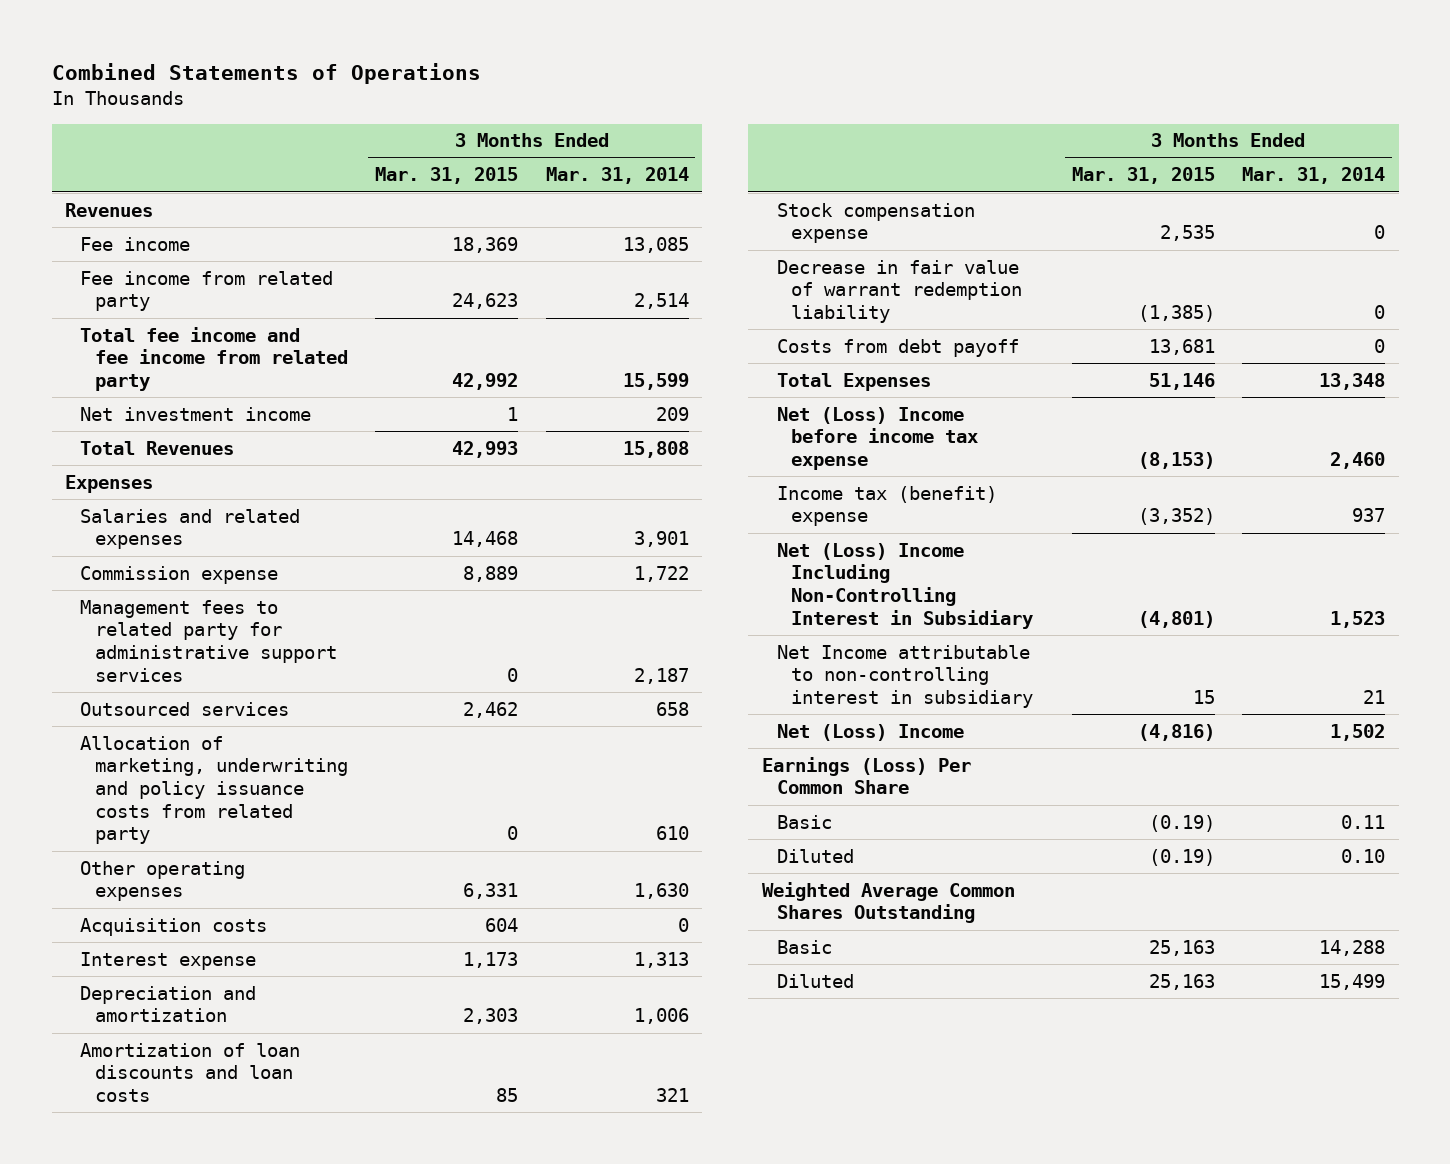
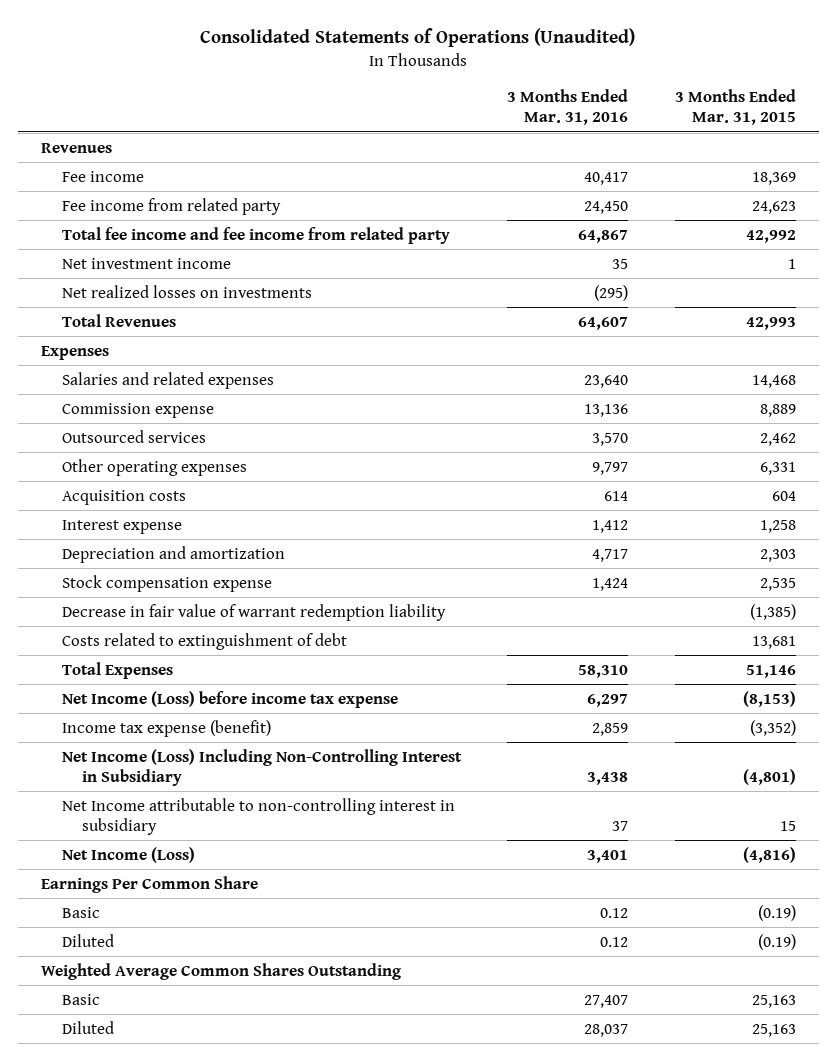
- Combined Statements of Operations
+ Consolidated Statements of Operations (Unaudited)
- | 3 Months Ended Mar. 31, 2015 | 3 Months Ended Mar. 31, 2014
+ | 3 Months Ended Mar. 31, 2016 | 3 Months Ended Mar. 31, 2015
+ Net realized losses on investments | (295) |
- Management fees to related party for administrative support services | 0 | 2,187
- Allocation of marketing, underwriting and policy issuance costs from related party | 0 | 610
- Interest expense | 1,173 | 1,313
+ Interest expense | 1,412 | 1,258
- Amortization of loan discounts and loan costs | 85 | 321
- Costs from debt payoff | 13,681 | 0
+ Costs related to extinguishment of debt | | 13,681
- Net (Loss) Income before income tax expense | (8,153) | 2,460
- Income tax (benefit) expense | (3,352) | 937
- Net (Loss) Income Including Non-Controlling Interest in Subsidiary | (4,801) | 1,523
+ Net Income (Loss) before income tax expense | 6,297 | (8,153)
+ Income tax expense (benefit) | 2,859 | (3,352)
+ Net Income (Loss) Including Non-Controlling Interest in Subsidiary | 3,438 | (4,801)
- Net (Loss) Income | (4,816) | 1,502
- Earnings (Loss) Per Common Share
+ Net Income (Loss) | 3,401 | (4,816)
+ Earnings Per Common Share

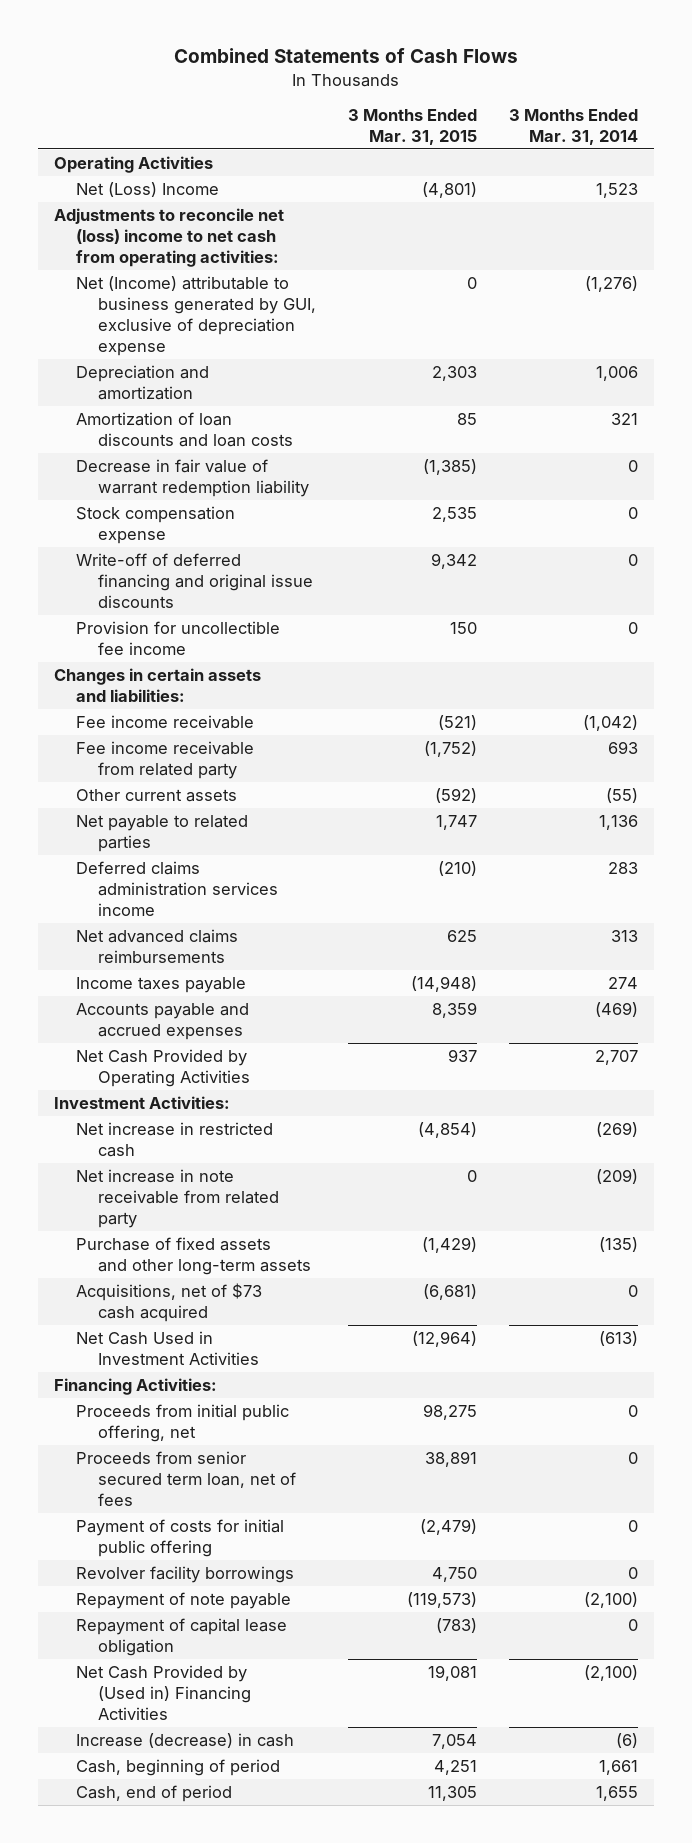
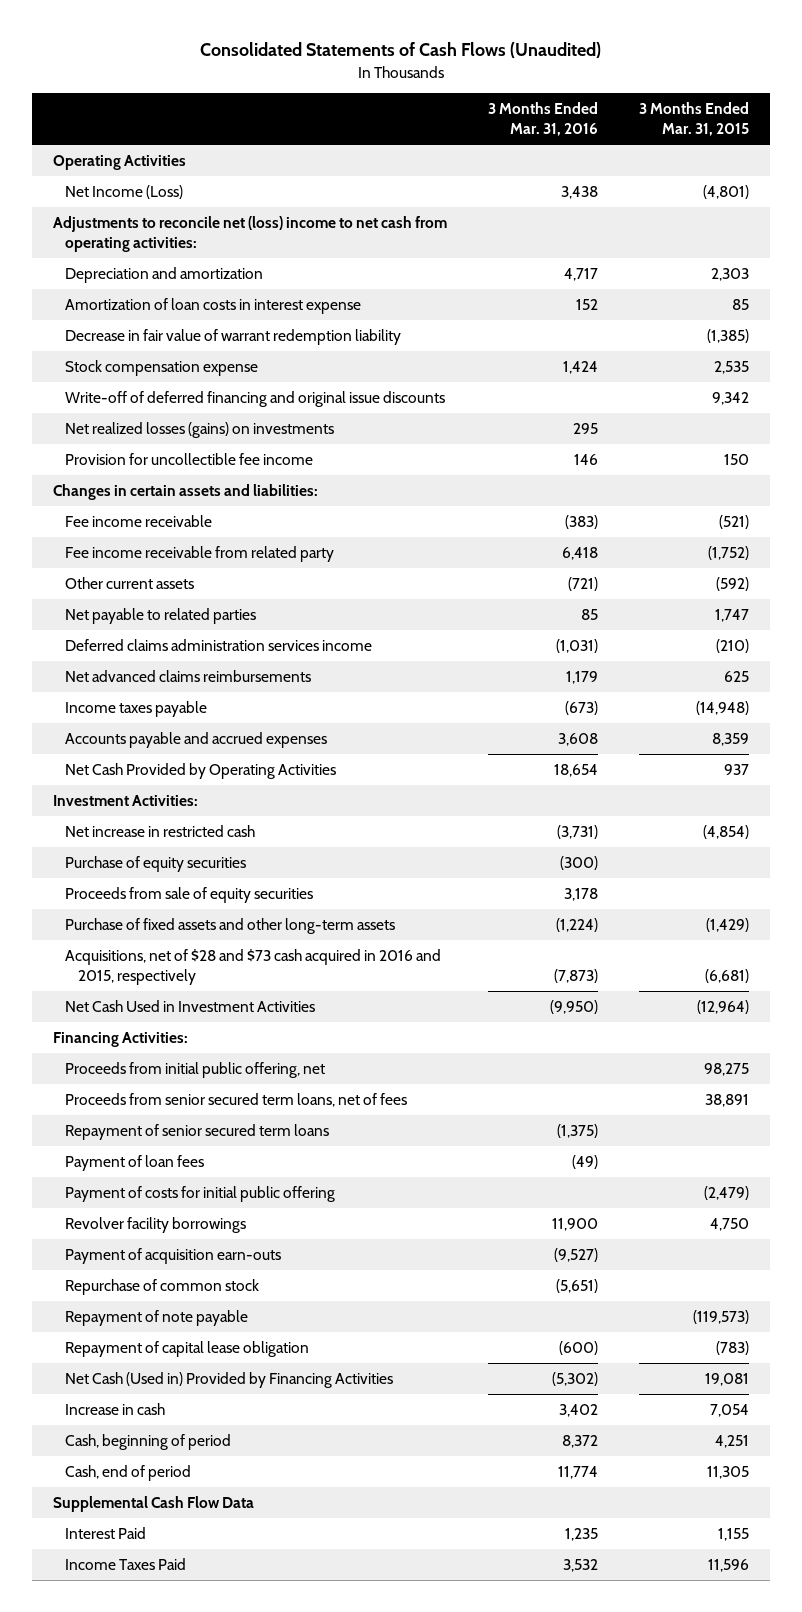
- Combined Statements of Cash Flows
+ Consolidated Statements of Cash Flows (Unaudited)
- | 3 Months Ended Mar. 31, 2015 | 3 Months Ended Mar. 31, 2014
+ | 3 Months Ended Mar. 31, 2016 | 3 Months Ended Mar. 31, 2015
- Net (Loss) Income | (4,801) | 1,523
+ Net Income (Loss) | 3,438 | (4,801)
- Net (Income) attributable to business generated by GUI, exclusive of depreciation expense | 0 | (1,276)
- Amortization of loan discounts and loan costs | 85 | 321
+ Amortization of loan costs in interest expense | 152 | 85
+ Net realized losses (gains) on investments | 295 |
- Net increase in note receivable from related party | 0 | (209)
+ Purchase of equity securities | (300) |
+ Proceeds from sale of equity securities | 3,178 |
- Acquisitions, net of $73 cash acquired | (6,681) | 0
+ Acquisitions, net of $28 and $73 cash acquired in 2016 and 2015, respectively | (7,873) | (6,681)
- Proceeds from senior secured term loan, net of fees | 38,891 | 0
+ Proceeds from senior secured term loans, net of fees | | 38,891
+ Repayment of senior secured term loans | (1,375) |
+ Payment of loan fees | (49) |
+ Payment of acquisition earn-outs | (9,527) |
+ Repurchase of common stock | (5,651) |
- Net Cash Provided by (Used in) Financing Activities | 19,081 | (2,100)
- Increase (decrease) in cash | 7,054 | (6)
+ Net Cash (Used in) Provided by Financing Activities | (5,302) | 19,081
+ Increase in cash | 3,402 | 7,054
+ Supplemental Cash Flow Data
+ Interest Paid | 1,235 | 1,155
+ Income Taxes Paid | 3,532 | 11,596

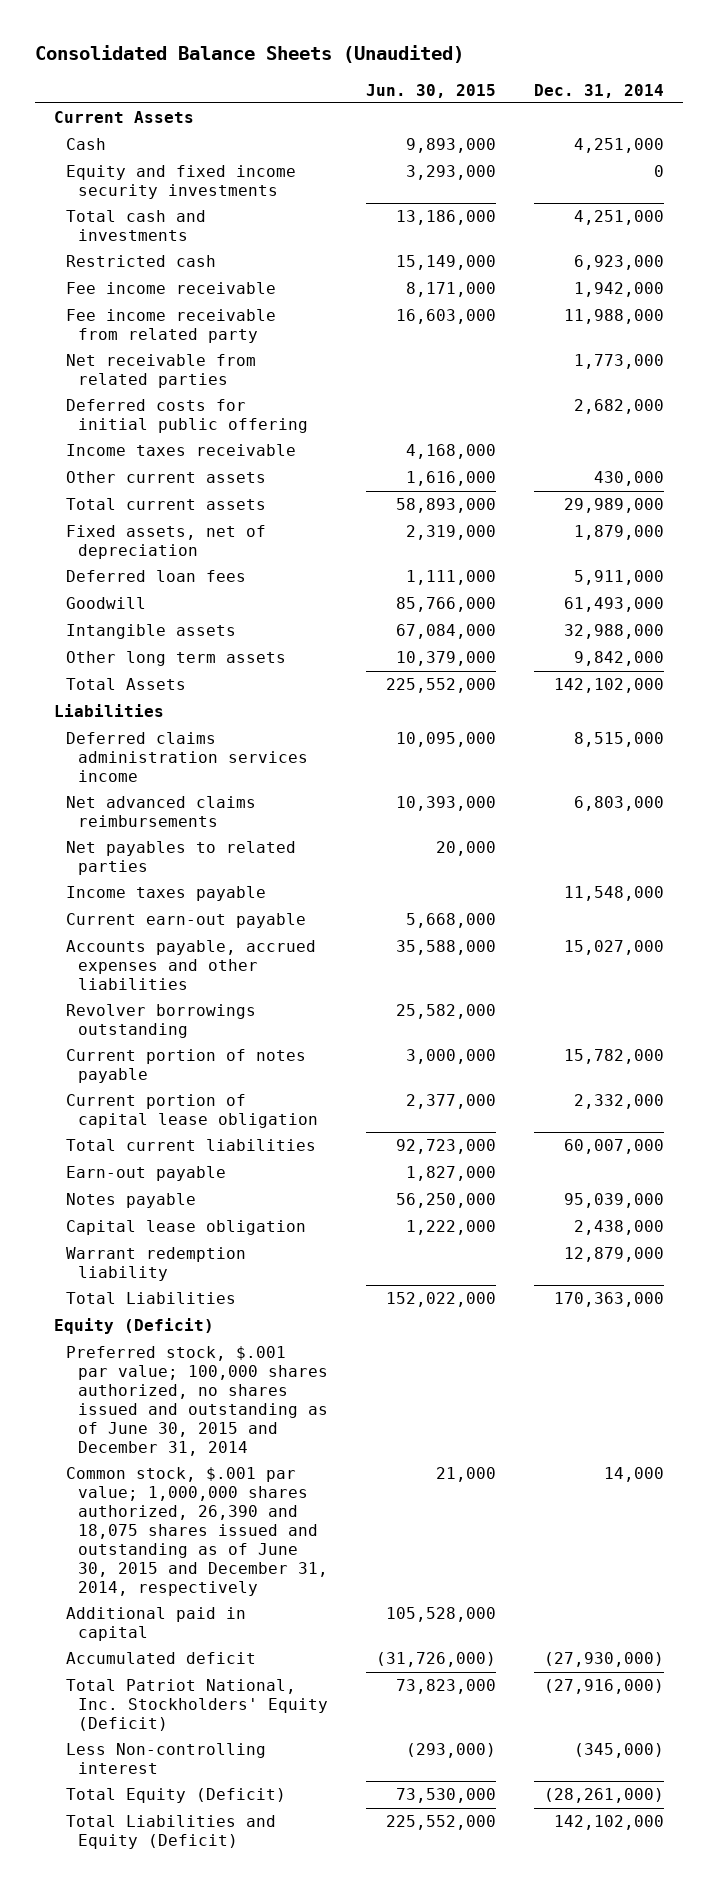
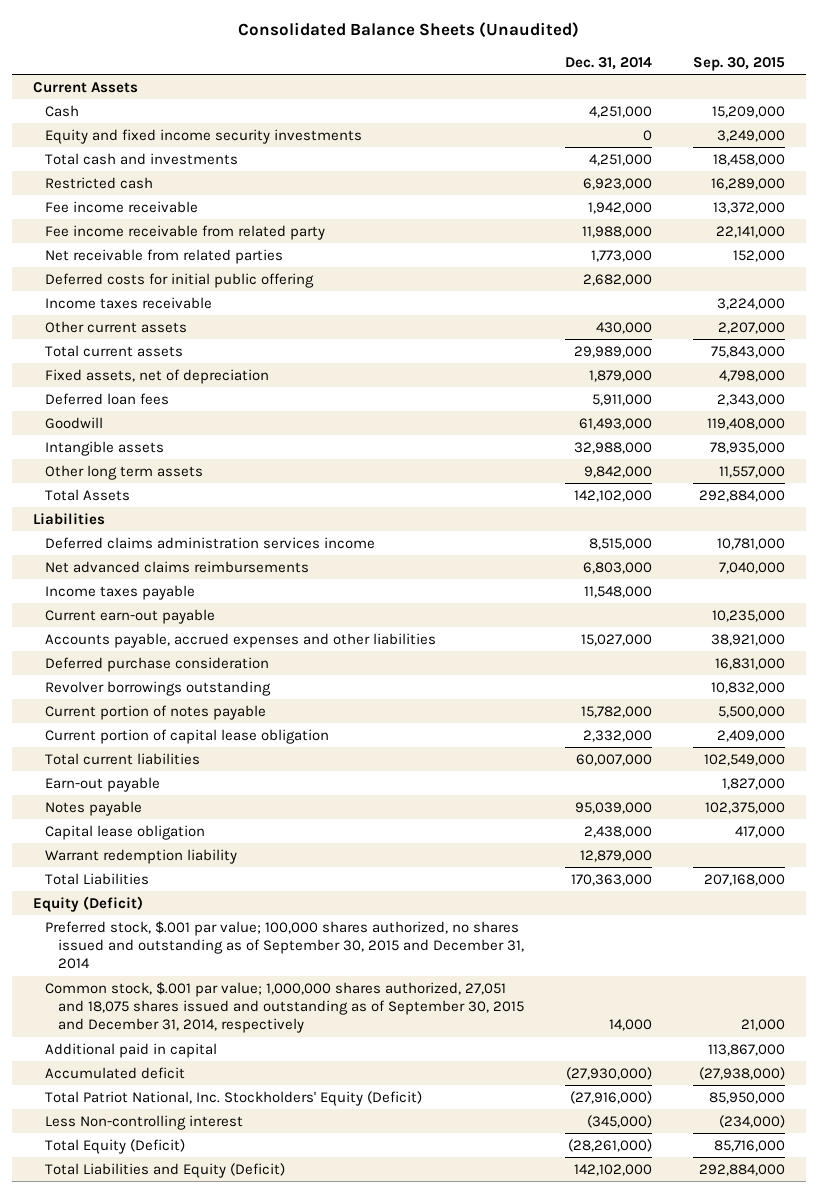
- | Jun. 30, 2015 | Dec. 31, 2014
+ | Dec. 31, 2014 | Sep. 30, 2015
- Net payables to related parties | 20,000 |
+ Deferred purchase consideration | | 16,831,000
- Preferred stock, $.001 par value; 100,000 shares authorized, no shares issued and outstanding as of June 30, 2015 and December 31, 2014
- Common stock, $.001 par value; 1,000,000 shares authorized, 26,390 and 18,075 shares issued and outstanding as of June 30, 2015 and December 31, 2014, respectively | 21,000 | 14,000
+ Preferred stock, $.001 par value; 100,000 shares authorized, no shares issued and outstanding as of September 30, 2015 and December 31, 2014
+ Common stock, $.001 par value; 1,000,000 shares authorized, 27,051 and 18,075 shares issued and outstanding as of September 30, 2015 and December 31, 2014, respectively | 14,000 | 21,000

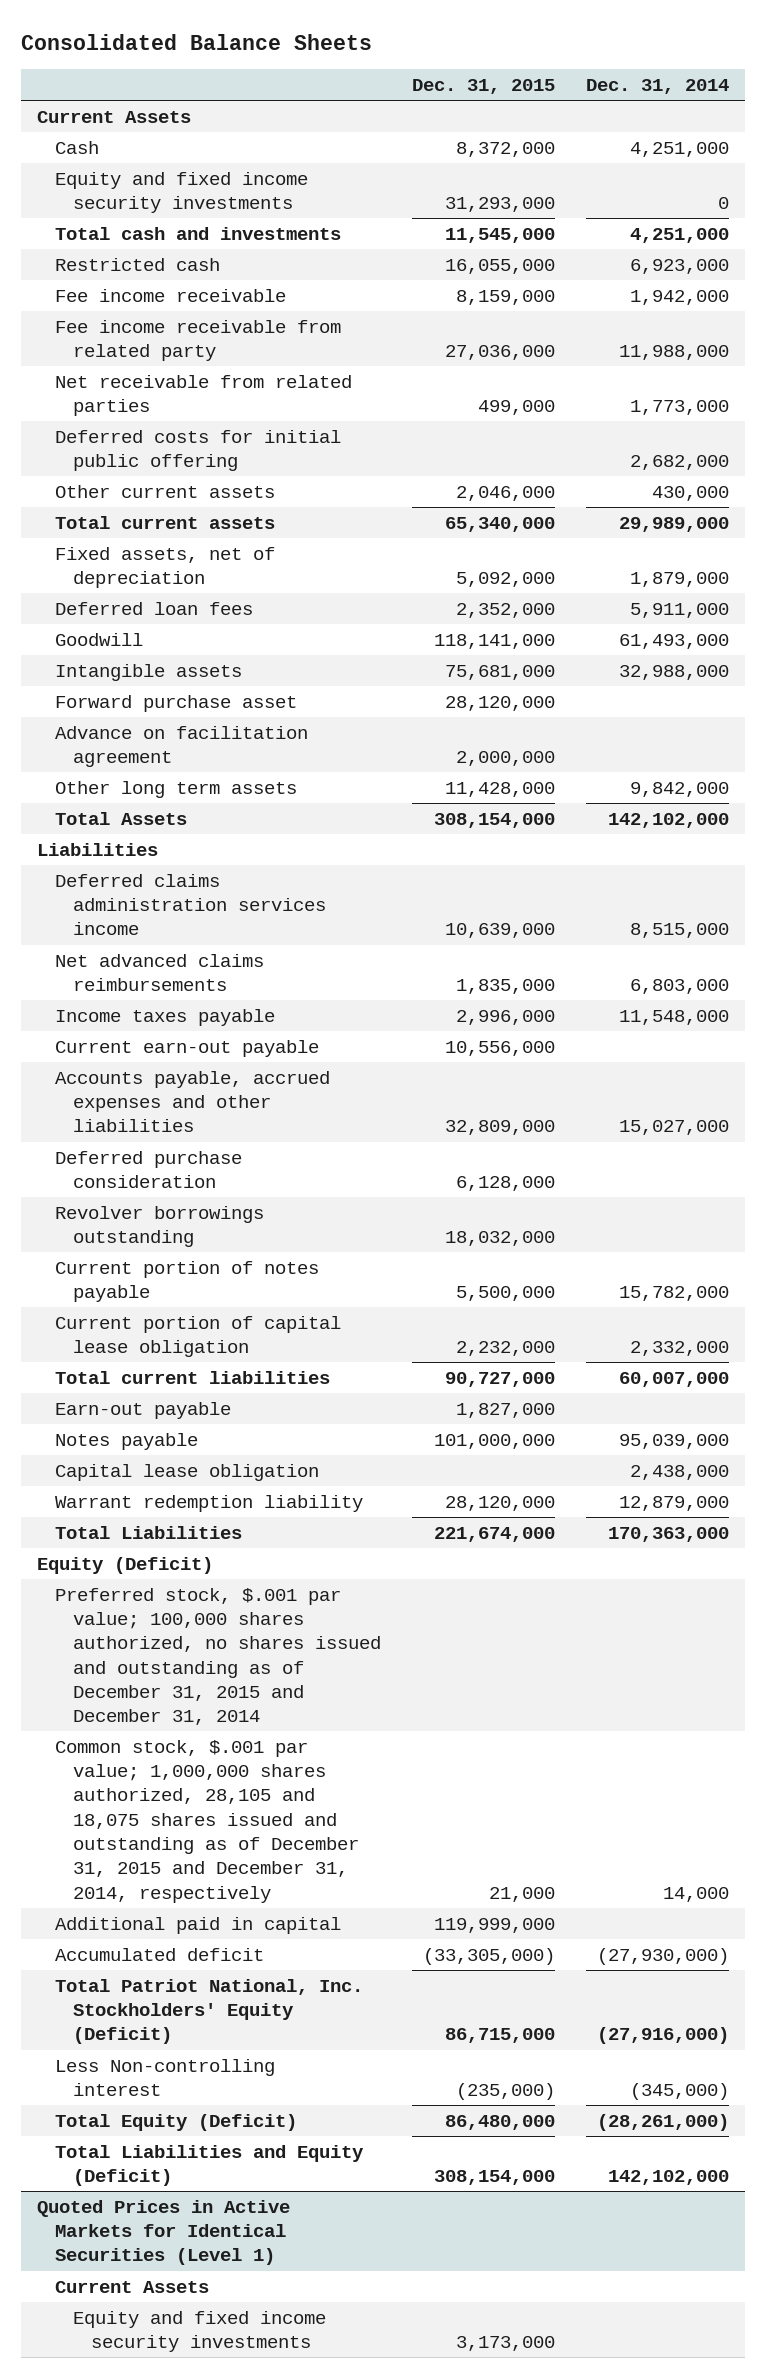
- Consolidated Balance Sheets (Unaudited)
+ Consolidated Balance Sheets
- | Dec. 31, 2014 | Sep. 30, 2015
+ | Dec. 31, 2015 | Dec. 31, 2014
- Income taxes receivable | | 3,224,000
+ Forward purchase asset | 28,120,000 |
+ Advance on facilitation agreement | 2,000,000 |
- Preferred stock, $.001 par value; 100,000 shares authorized, no shares issued and outstanding as of September 30, 2015 and December 31, 2014
- Common stock, $.001 par value; 1,000,000 shares authorized, 27,051 and 18,075 shares issued and outstanding as of September 30, 2015 and December 31, 2014, respectively | 14,000 | 21,000
+ Preferred stock, $.001 par value; 100,000 shares authorized, no shares issued and outstanding as of December 31, 2015 and December 31, 2014
+ Common stock, $.001 par value; 1,000,000 shares authorized, 28,105 and 18,075 shares issued and outstanding as of December 31, 2015 and December 31, 2014, respectively | 21,000 | 14,000
+ Quoted Prices in Active Markets for Identical Securities (Level 1)
+ Current Assets
+ Equity and fixed income security investments | 3,173,000 |

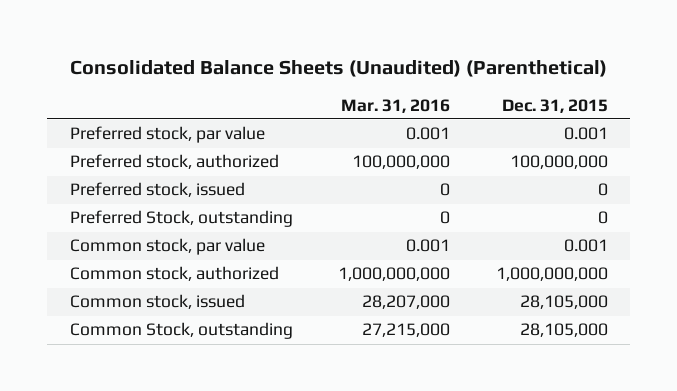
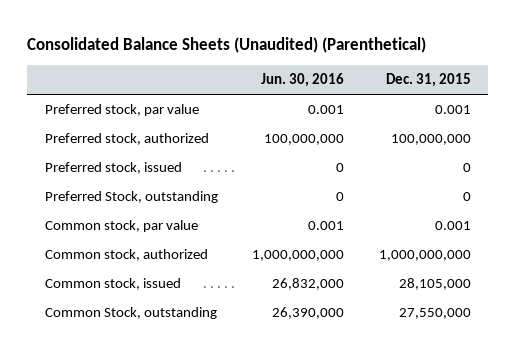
- | Mar. 31, 2016 | Dec. 31, 2015
+ | Jun. 30, 2016 | Dec. 31, 2015
- Common Stock, outstanding | 27,215,000 | 28,105,000
+ Common Stock, outstanding | 26,390,000 | 27,550,000

